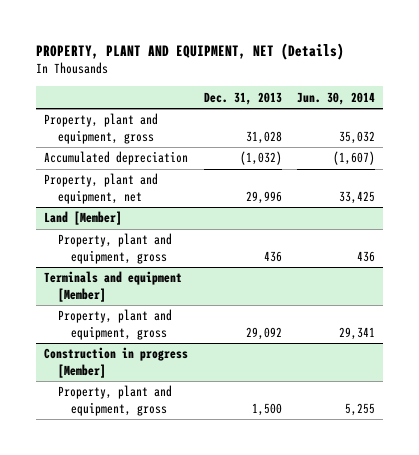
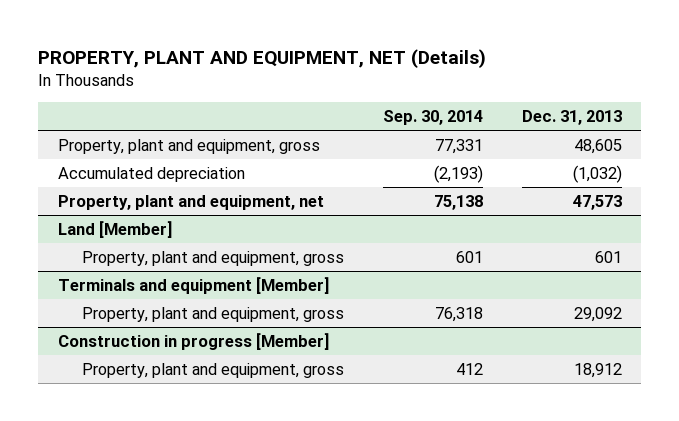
- | Dec. 31, 2013 | Jun. 30, 2014
+ | Sep. 30, 2014 | Dec. 31, 2013
- Property, plant and equipment, gross | 31,028 | 35,032
+ Property, plant and equipment, gross | 77,331 | 48,605
- Property, plant and equipment, net | 29,996 | 33,425
+ Property, plant and equipment, net | 75,138 | 47,573
@ Land [Member]
- Property, plant and equipment, gross | 436 | 436
+ Property, plant and equipment, gross | 601 | 601
@ Construction in progress [Member]
- Property, plant and equipment, gross | 1,500 | 5,255
+ Property, plant and equipment, gross | 412 | 18,912

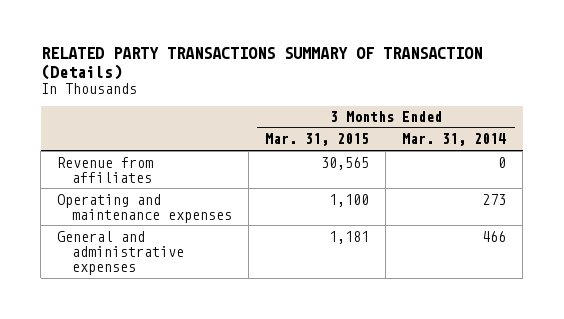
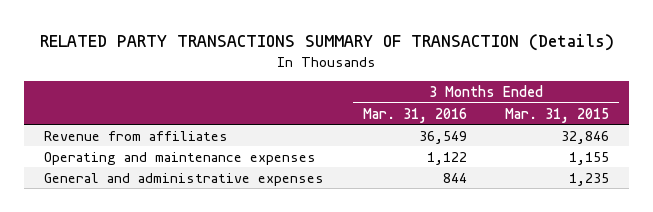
- | 3 Months Ended Mar. 31, 2015 | 3 Months Ended Mar. 31, 2014
+ | 3 Months Ended Mar. 31, 2016 | 3 Months Ended Mar. 31, 2015
- Revenue from affiliates | 30,565 | 0
- Operating and maintenance expenses | 1,100 | 273
- General and administrative expenses | 1,181 | 466
+ Revenue from affiliates | 36,549 | 32,846
+ Operating and maintenance expenses | 1,122 | 1,155
+ General and administrative expenses | 844 | 1,235

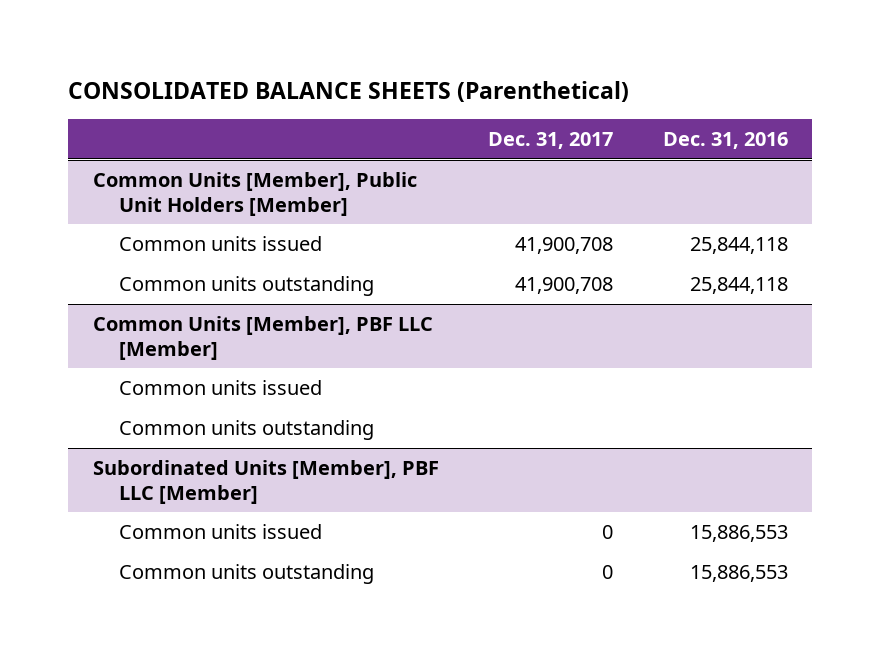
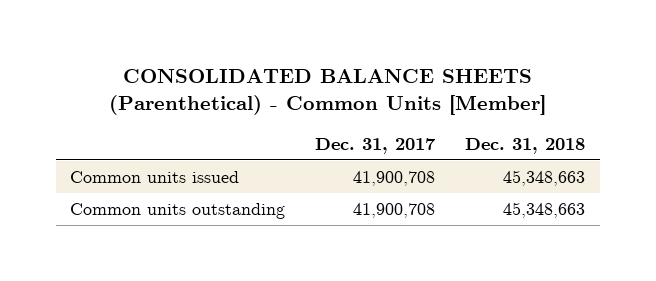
- CONSOLIDATED BALANCE SHEETS (Parenthetical)
+ CONSOLIDATED BALANCE SHEETS (Parenthetical) - Common Units [Member]
- | Dec. 31, 2017 | Dec. 31, 2016
+ | Dec. 31, 2017 | Dec. 31, 2018
- Common Units [Member], Public Unit Holders [Member]
- Common Units [Member], PBF LLC [Member]
- Common units issued
- Common units outstanding
- Subordinated Units [Member], PBF LLC [Member]
- Common units issued | 0 | 15,886,553
- Common units outstanding | 0 | 15,886,553

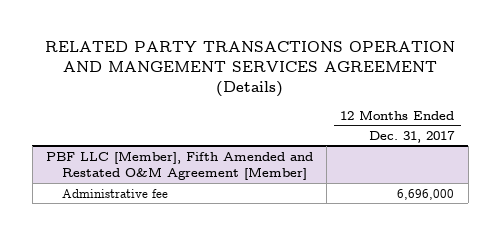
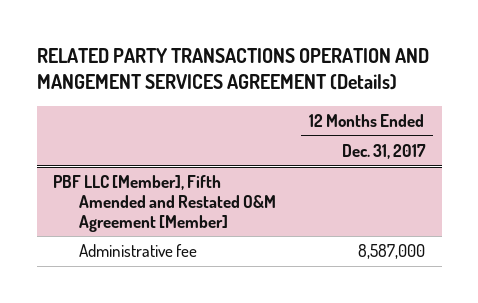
@ PBF LLC [Member], Fifth Amended and Restated O&M Agreement [Member]
- Administrative fee | 6,696,000
+ Administrative fee | 8,587,000

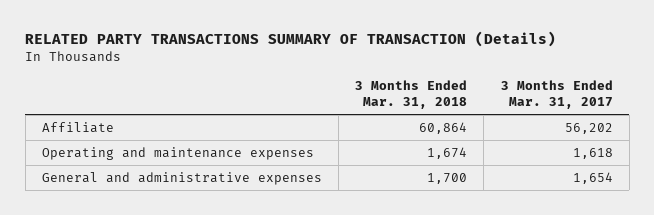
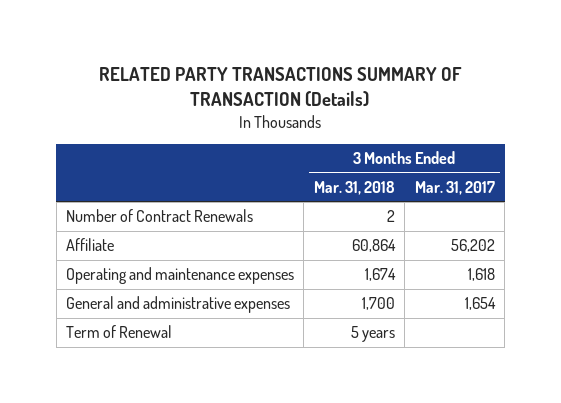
+ Number of Contract Renewals | 2 |
+ Term of Renewal | 5 years |

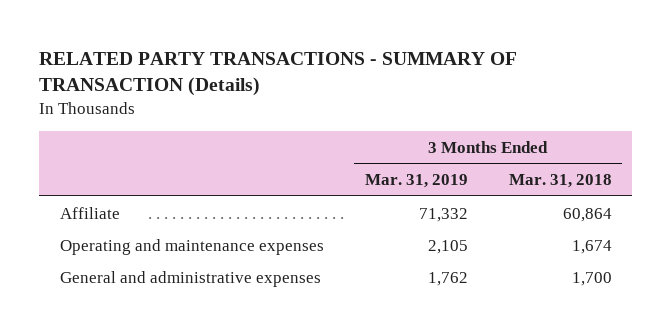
- RELATED PARTY TRANSACTIONS SUMMARY OF TRANSACTION (Details)
+ RELATED PARTY TRANSACTIONS - SUMMARY OF TRANSACTION (Details)
- | 3 Months Ended Mar. 31, 2018 | 3 Months Ended Mar. 31, 2017
+ | 3 Months Ended Mar. 31, 2019 | 3 Months Ended Mar. 31, 2018
- Number of Contract Renewals | 2 |
- Term of Renewal | 5 years |

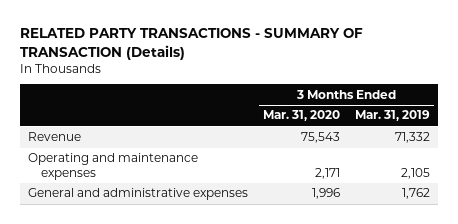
- | 3 Months Ended Mar. 31, 2019 | 3 Months Ended Mar. 31, 2018
+ | 3 Months Ended Mar. 31, 2020 | 3 Months Ended Mar. 31, 2019
- Affiliate | 71,332 | 60,864
+ Revenue | 75,543 | 71,332

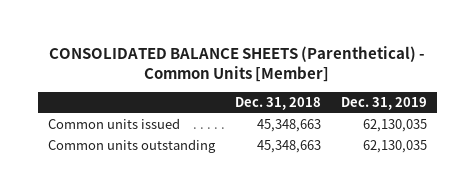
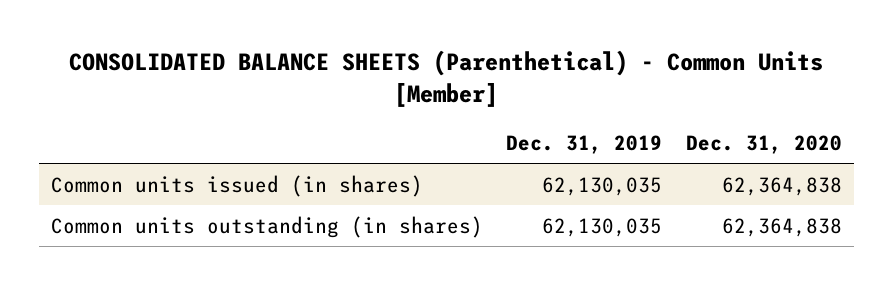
- | Dec. 31, 2018 | Dec. 31, 2019
+ | Dec. 31, 2019 | Dec. 31, 2020
- Common units issued | 45,348,663 | 62,130,035
- Common units outstanding | 45,348,663 | 62,130,035
+ Common units issued (in shares) | 62,130,035 | 62,364,838
+ Common units outstanding (in shares) | 62,130,035 | 62,364,838

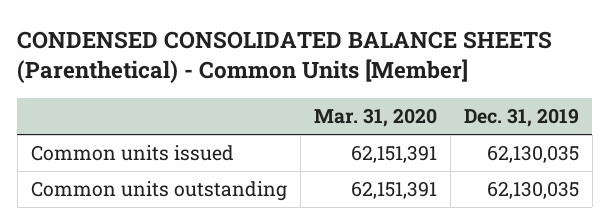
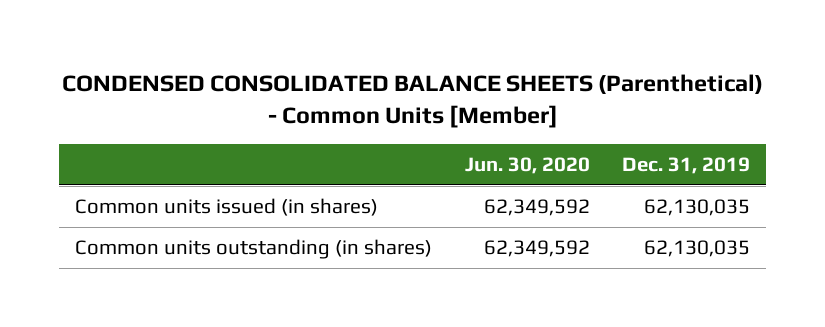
- | Mar. 31, 2020 | Dec. 31, 2019
+ | Jun. 30, 2020 | Dec. 31, 2019
- Common units issued | 62,151,391 | 62,130,035
- Common units outstanding | 62,151,391 | 62,130,035
+ Common units issued (in shares) | 62,349,592 | 62,130,035
+ Common units outstanding (in shares) | 62,349,592 | 62,130,035

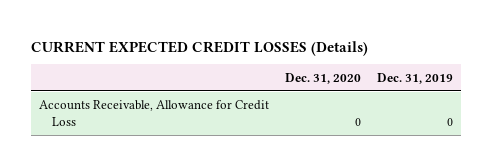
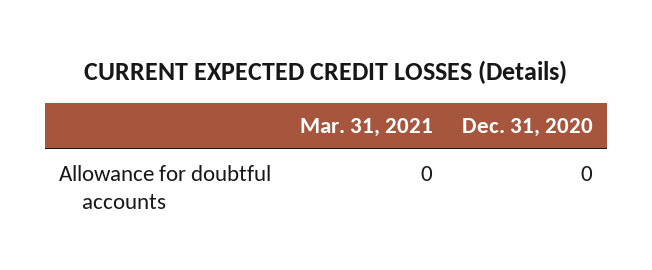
- | Dec. 31, 2020 | Dec. 31, 2019
+ | Mar. 31, 2021 | Dec. 31, 2020
- Accounts Receivable, Allowance for Credit Loss | 0 | 0
+ Allowance for doubtful accounts | 0 | 0

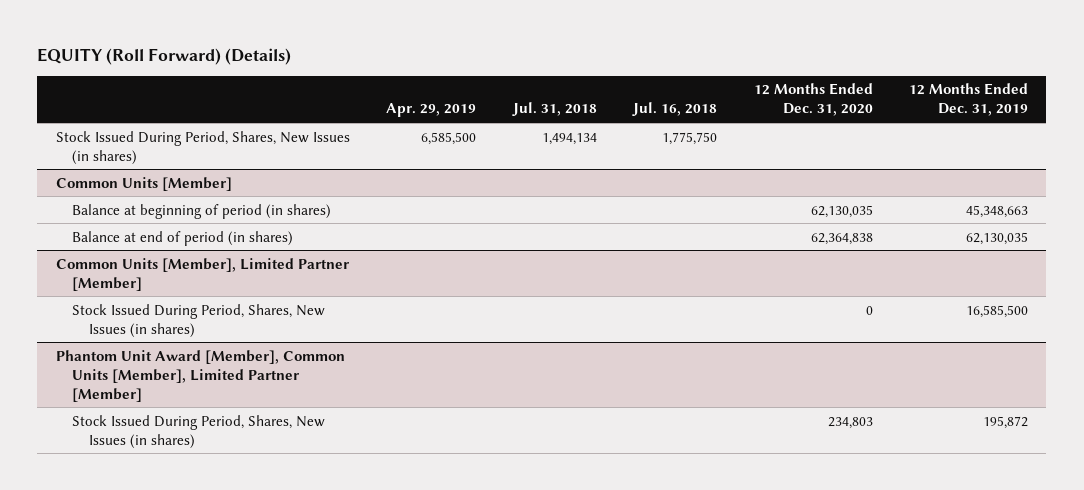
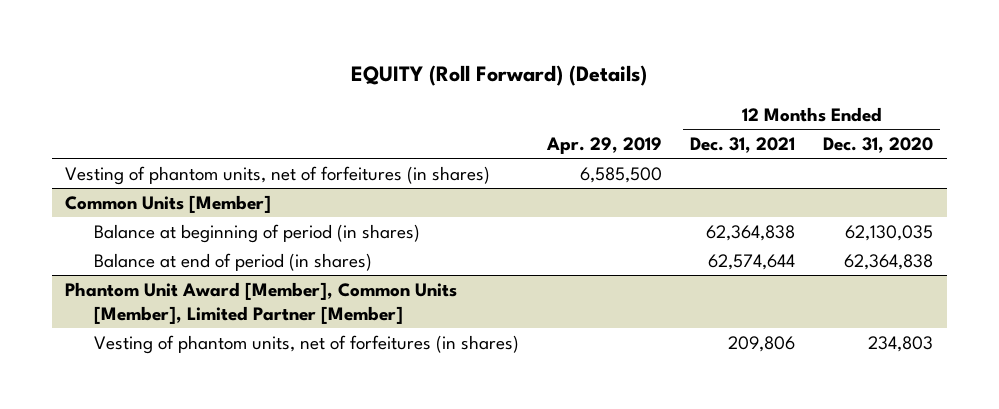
- | Apr. 29, 2019 | Jul. 31, 2018 | Jul. 16, 2018 | 12 Months Ended Dec. 31, 2020 | 12 Months Ended Dec. 31, 2019
+ | Apr. 29, 2019 | 12 Months Ended Dec. 31, 2021 | 12 Months Ended Dec. 31, 2020
- Stock Issued During Period, Shares, New Issues (in shares) | 6,585,500 | 1,494,134 | 1,775,750 | |
+ Vesting of phantom units, net of forfeitures (in shares) | 6,585,500 | |
- Common Units [Member], Limited Partner [Member]
- Stock Issued During Period, Shares, New Issues (in shares) | | | | 0 | 16,585,500
@ Phantom Unit Award [Member], Common Units [Member], Limited Partner [Member]
- Stock Issued During Period, Shares, New Issues (in shares) | | | | 234,803 | 195,872
+ Vesting of phantom units, net of forfeitures (in shares) | | 209,806 | 234,803

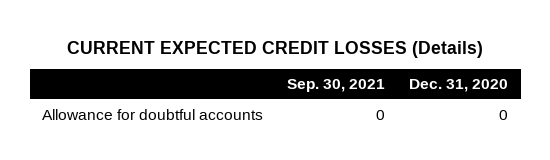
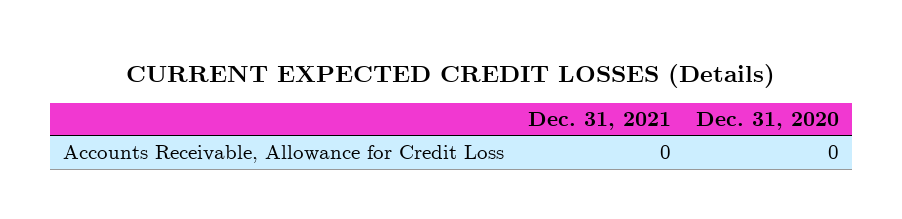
- | Sep. 30, 2021 | Dec. 31, 2020
+ | Dec. 31, 2021 | Dec. 31, 2020
- Allowance for doubtful accounts | 0 | 0
+ Accounts Receivable, Allowance for Credit Loss | 0 | 0

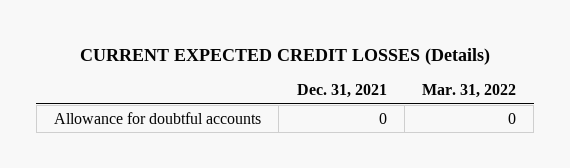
- | Dec. 31, 2021 | Dec. 31, 2020
+ | Dec. 31, 2021 | Mar. 31, 2022
- Accounts Receivable, Allowance for Credit Loss | 0 | 0
+ Allowance for doubtful accounts | 0 | 0

